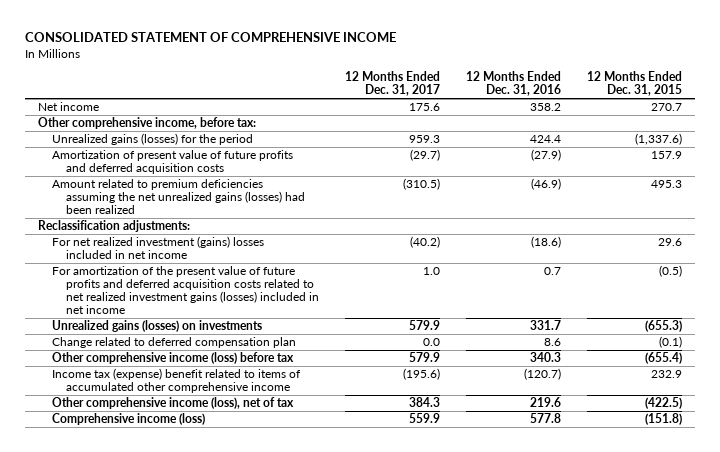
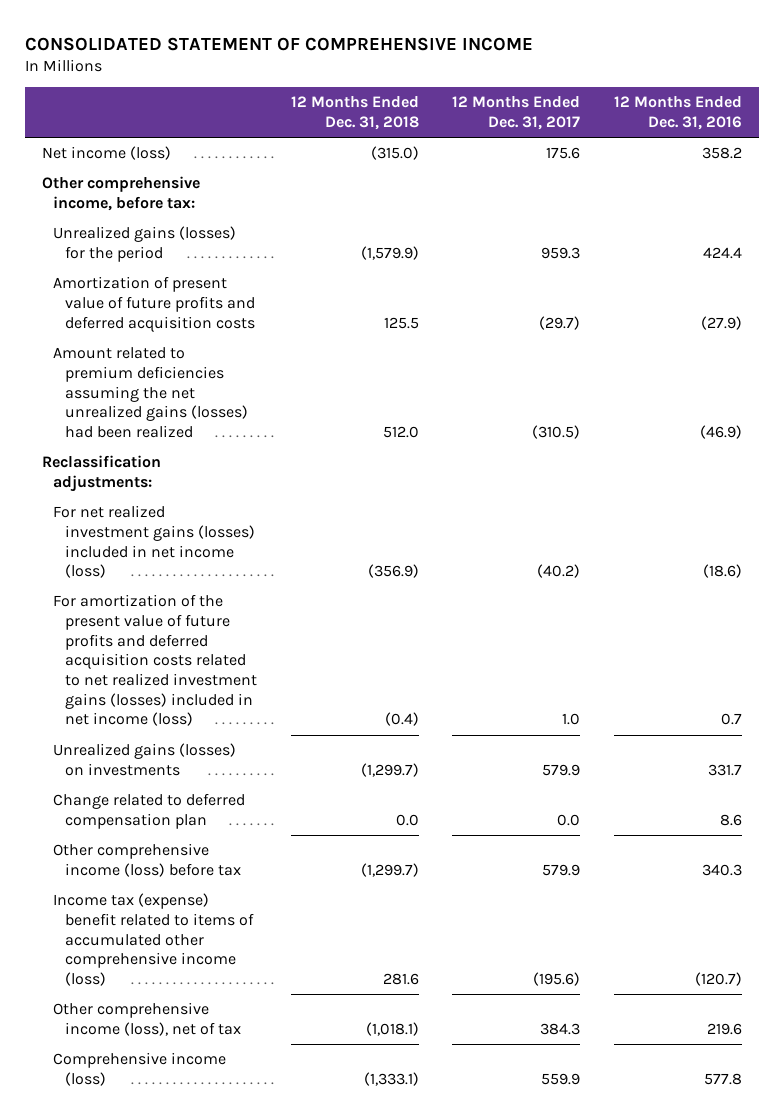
- | 12 Months Ended Dec. 31, 2017 | 12 Months Ended Dec. 31, 2016 | 12 Months Ended Dec. 31, 2015
+ | 12 Months Ended Dec. 31, 2018 | 12 Months Ended Dec. 31, 2017 | 12 Months Ended Dec. 31, 2016
- Net income | 175.6 | 358.2 | 270.7
+ Net income (loss) | (315.0) | 175.6 | 358.2
- For net realized investment (gains) losses included in net income | (40.2) | (18.6) | 29.6
- For amortization of the present value of future profits and deferred acquisition costs related to net realized investment gains (losses) included in net income | 1.0 | 0.7 | (0.5)
+ For net realized investment gains (losses) included in net income (loss) | (356.9) | (40.2) | (18.6)
+ For amortization of the present value of future profits and deferred acquisition costs related to net realized investment gains (losses) included in net income (loss) | (0.4) | 1.0 | 0.7
- Income tax (expense) benefit related to items of accumulated other comprehensive income | (195.6) | (120.7) | 232.9
+ Income tax (expense) benefit related to items of accumulated other comprehensive income (loss) | 281.6 | (195.6) | (120.7)

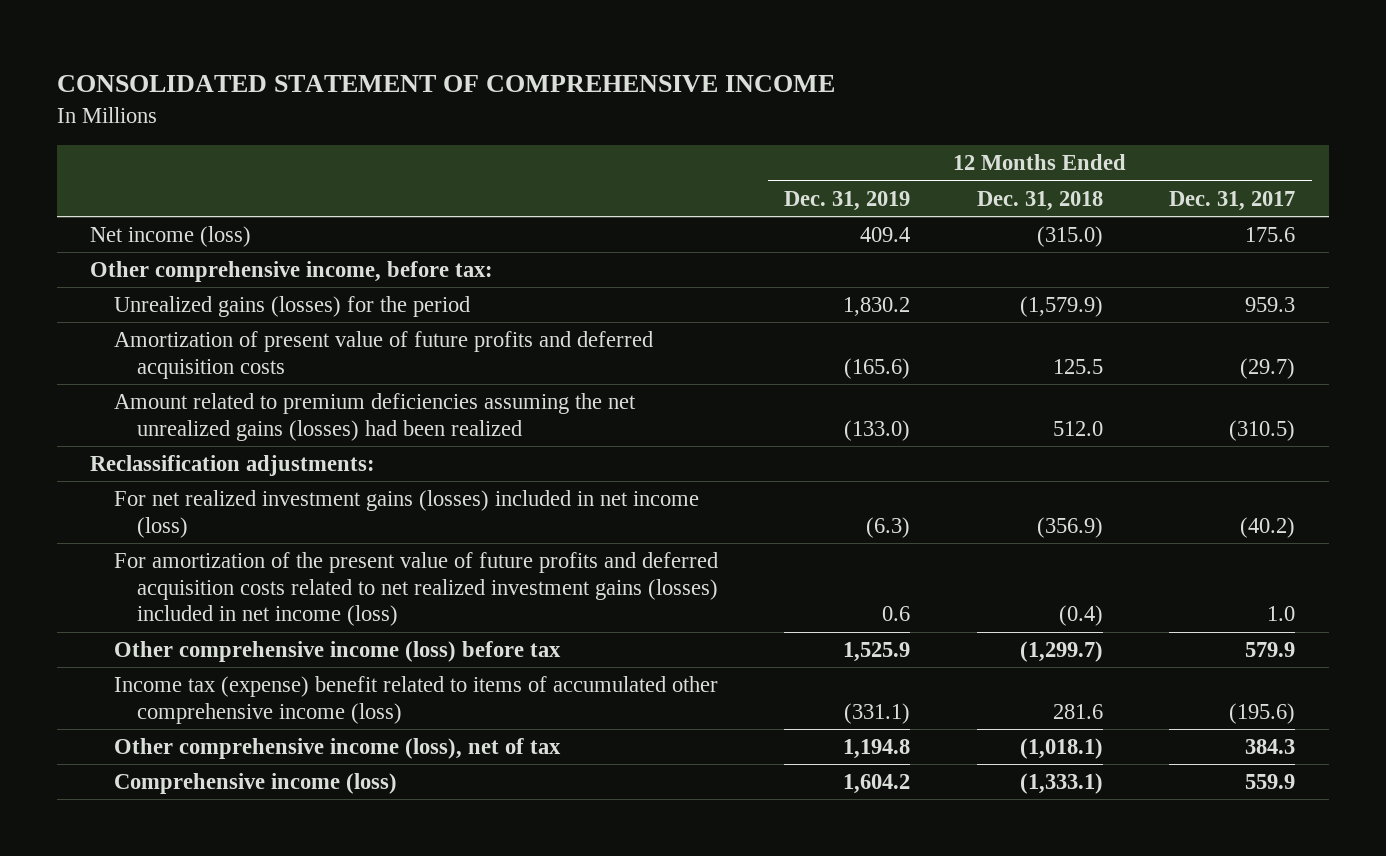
- | 12 Months Ended Dec. 31, 2018 | 12 Months Ended Dec. 31, 2017 | 12 Months Ended Dec. 31, 2016
+ | 12 Months Ended Dec. 31, 2019 | 12 Months Ended Dec. 31, 2018 | 12 Months Ended Dec. 31, 2017
- Unrealized gains (losses) on investments | (1,299.7) | 579.9 | 331.7
- Change related to deferred compensation plan | 0.0 | 0.0 | 8.6

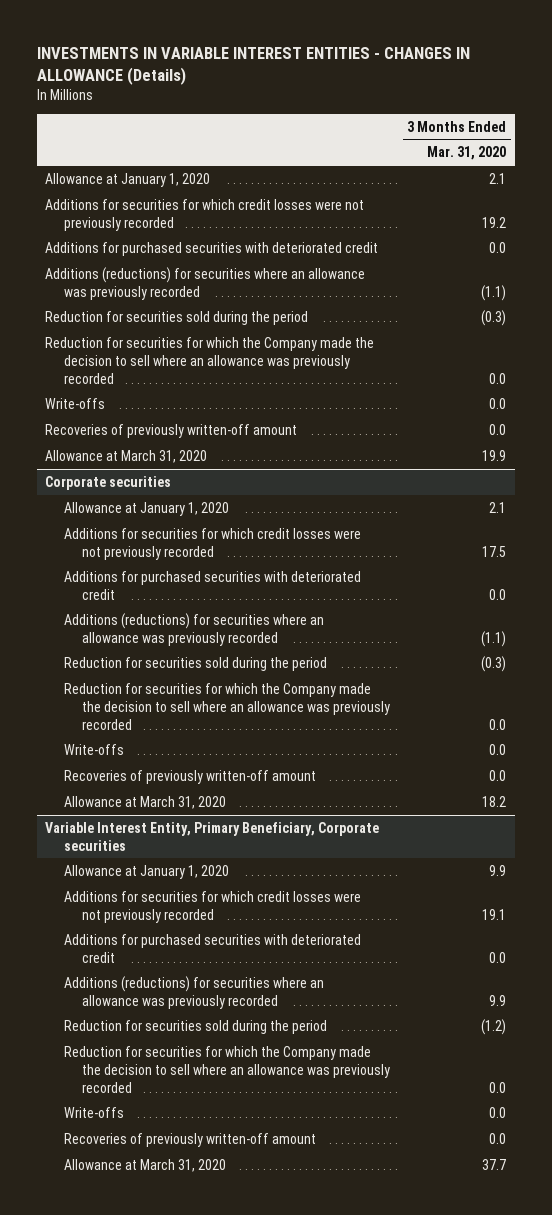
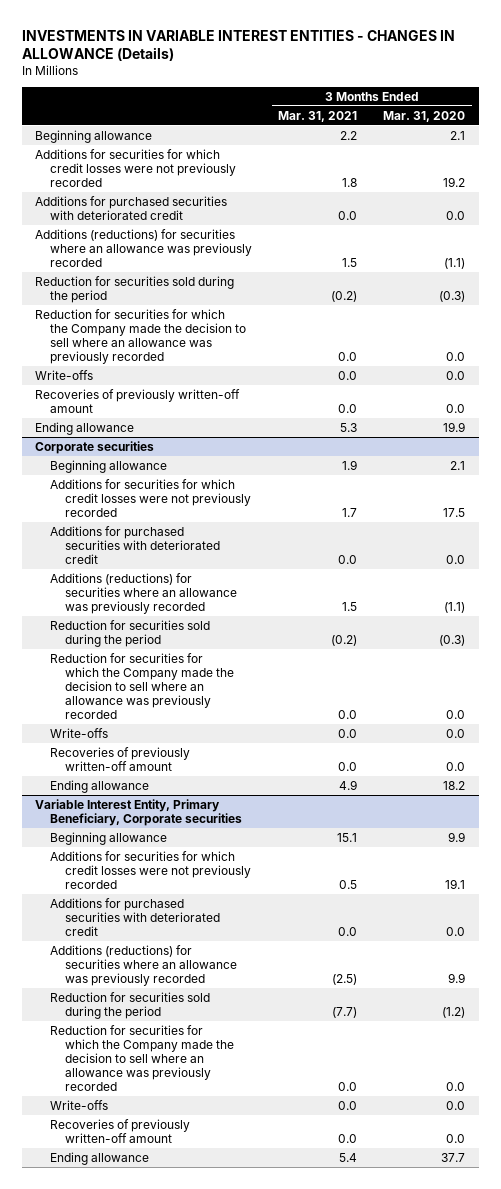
- | 3 Months Ended Mar. 31, 2020
+ | 3 Months Ended Mar. 31, 2021 | 3 Months Ended Mar. 31, 2020
- Allowance at January 1, 2020 | 2.1
+ Beginning allowance | 2.2 | 2.1
- Allowance at March 31, 2020 | 19.9
+ Ending allowance | 5.3 | 19.9
@ Corporate securities
- Allowance at January 1, 2020 | 2.1
+ Beginning allowance | 1.9 | 2.1
- Allowance at March 31, 2020 | 18.2
+ Ending allowance | 4.9 | 18.2
@ Variable Interest Entity, Primary Beneficiary, Corporate securities
- Allowance at January 1, 2020 | 9.9
+ Beginning allowance | 15.1 | 9.9
- Allowance at March 31, 2020 | 37.7
+ Ending allowance | 5.4 | 37.7

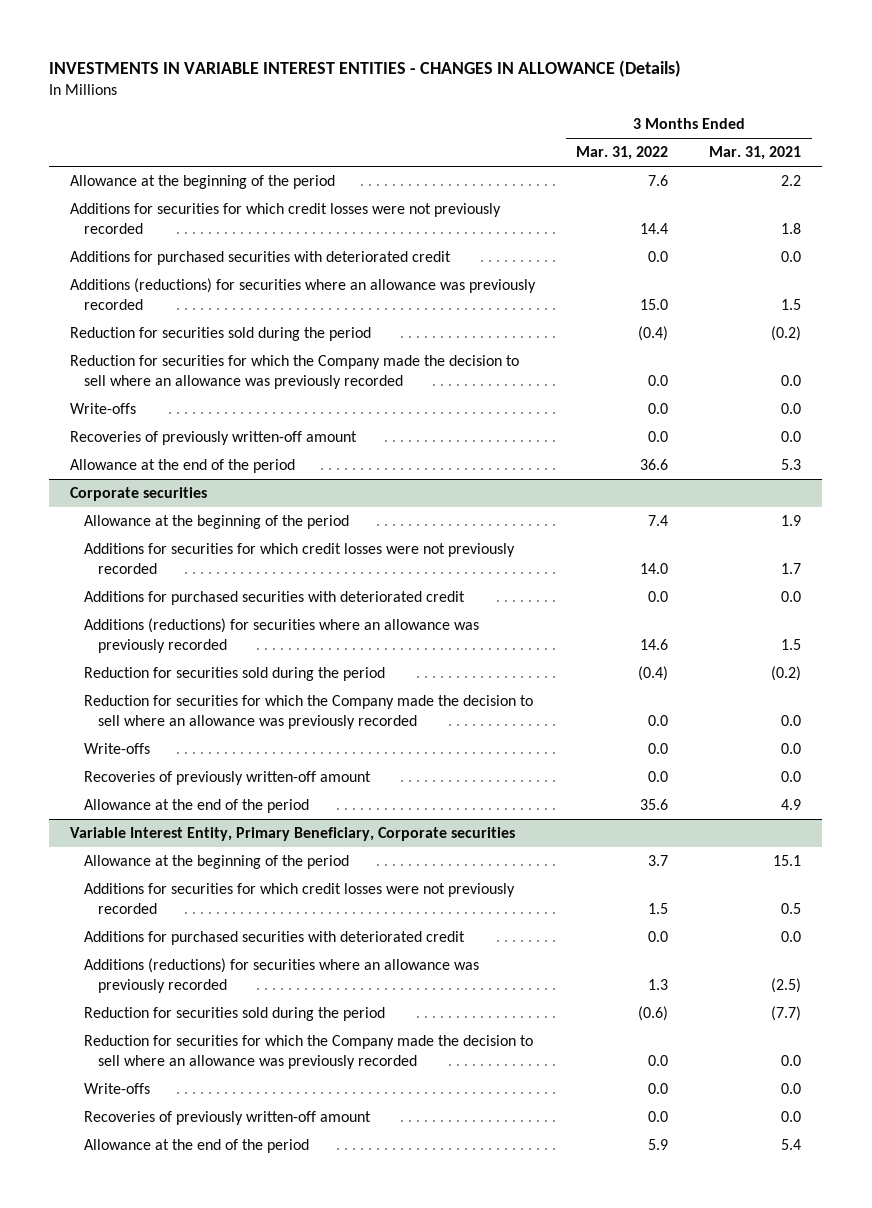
- | 3 Months Ended Mar. 31, 2021 | 3 Months Ended Mar. 31, 2020
+ | 3 Months Ended Mar. 31, 2022 | 3 Months Ended Mar. 31, 2021
- Beginning allowance | 2.2 | 2.1
+ Allowance at the beginning of the period | 7.6 | 2.2
- Ending allowance | 5.3 | 19.9
+ Allowance at the end of the period | 36.6 | 5.3
@ Corporate securities
- Beginning allowance | 1.9 | 2.1
+ Allowance at the beginning of the period | 7.4 | 1.9
- Ending allowance | 4.9 | 18.2
+ Allowance at the end of the period | 35.6 | 4.9
@ Variable Interest Entity, Primary Beneficiary, Corporate securities
- Beginning allowance | 15.1 | 9.9
+ Allowance at the beginning of the period | 3.7 | 15.1
- Ending allowance | 5.4 | 37.7
+ Allowance at the end of the period | 5.9 | 5.4

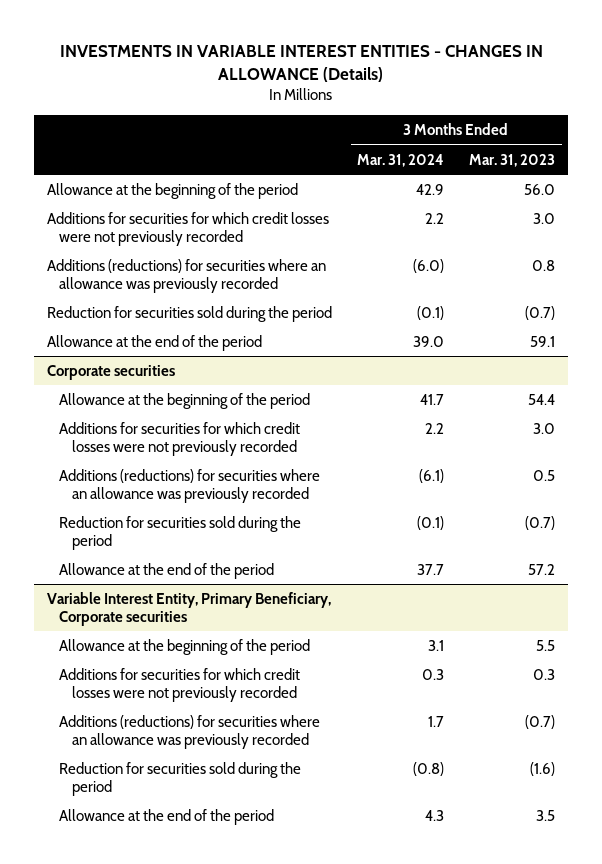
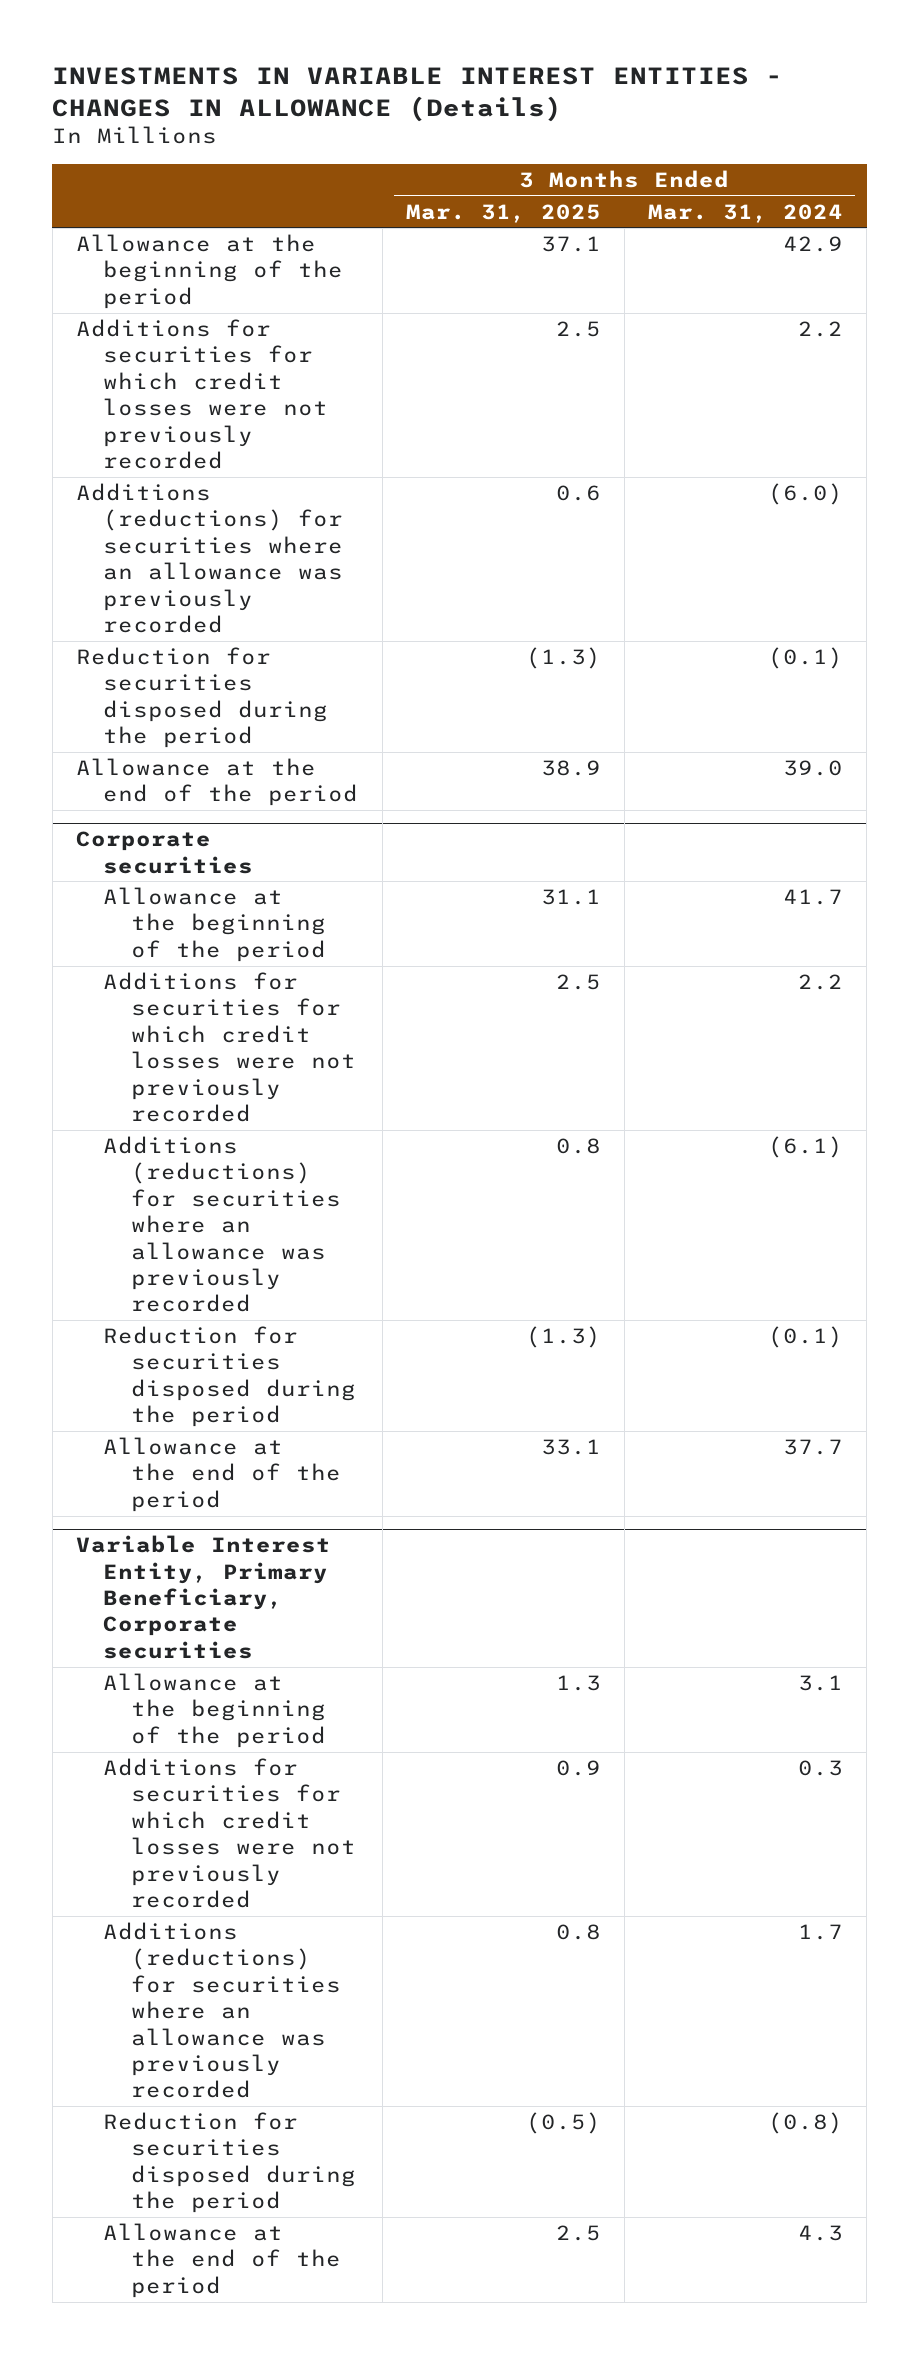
- | 3 Months Ended Mar. 31, 2024 | 3 Months Ended Mar. 31, 2023
+ | 3 Months Ended Mar. 31, 2025 | 3 Months Ended Mar. 31, 2024
- Reduction for securities sold during the period | (0.1) | (0.7)
+ Reduction for securities disposed during the period | (1.3) | (0.1)
@ Corporate securities
- Reduction for securities sold during the period | (0.1) | (0.7)
+ Reduction for securities disposed during the period | (1.3) | (0.1)
@ Variable Interest Entity, Primary Beneficiary, Corporate securities
- Reduction for securities sold during the period | (0.8) | (1.6)
+ Reduction for securities disposed during the period | (0.5) | (0.8)

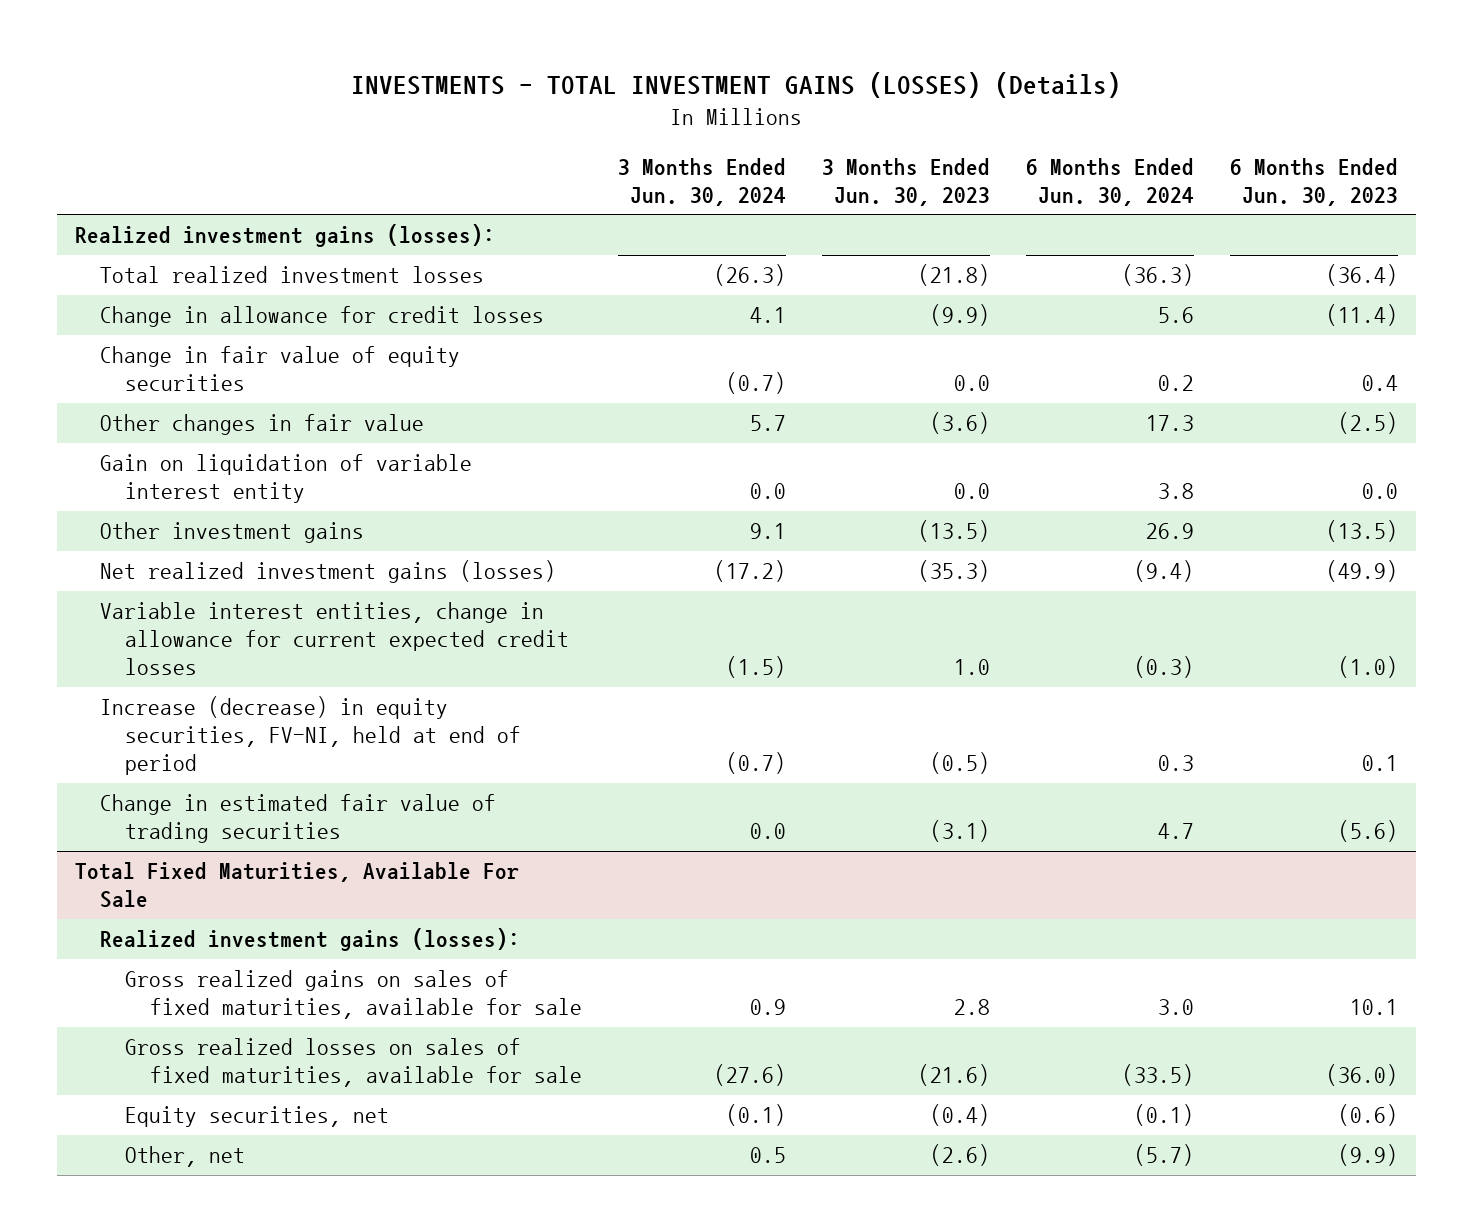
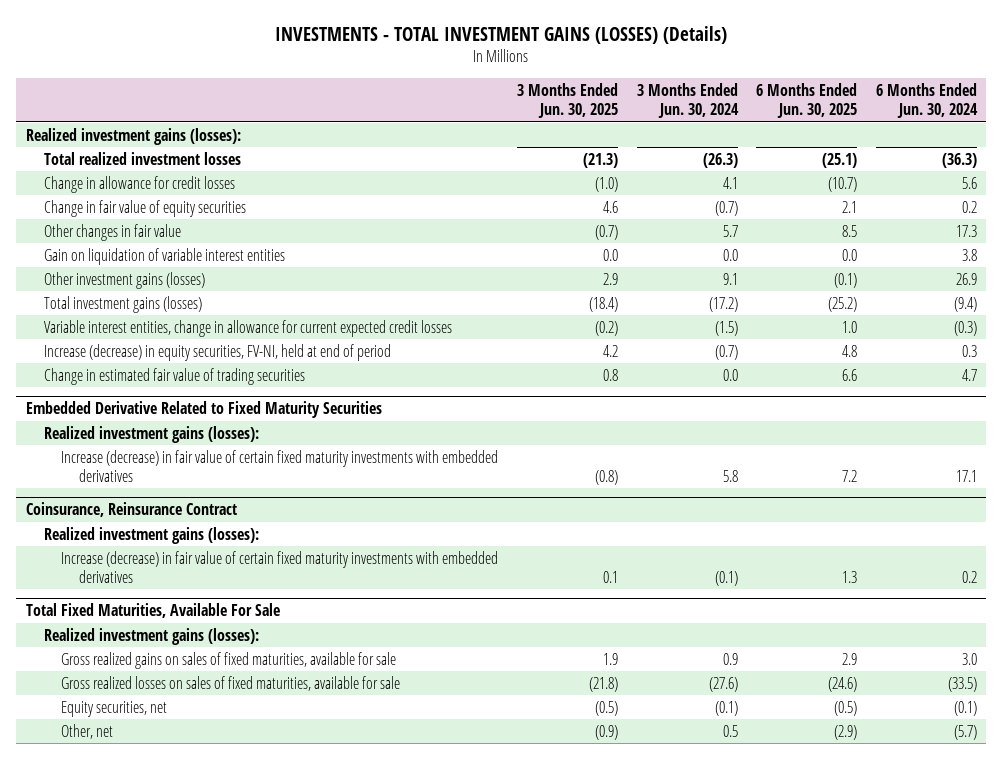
- | 3 Months Ended Jun. 30, 2024 | 3 Months Ended Jun. 30, 2023 | 6 Months Ended Jun. 30, 2024 | 6 Months Ended Jun. 30, 2023
+ | 3 Months Ended Jun. 30, 2025 | 3 Months Ended Jun. 30, 2024 | 6 Months Ended Jun. 30, 2025 | 6 Months Ended Jun. 30, 2024
- Gain on liquidation of variable interest entity | 0.0 | 0.0 | 3.8 | 0.0
- Other investment gains | 9.1 | (13.5) | 26.9 | (13.5)
- Net realized investment gains (losses) | (17.2) | (35.3) | (9.4) | (49.9)
+ Gain on liquidation of variable interest entities | 0.0 | 0.0 | 0.0 | 3.8
+ Other investment gains (losses) | 2.9 | 9.1 | (0.1) | 26.9
+ Total investment gains (losses) | (18.4) | (17.2) | (25.2) | (9.4)
+ Embedded Derivative Related to Fixed Maturity Securities
+ Realized investment gains (losses):
+ Increase (decrease) in fair value of certain fixed maturity investments with embedded derivatives | (0.8) | 5.8 | 7.2 | 17.1
+ Coinsurance, Reinsurance Contract
+ Realized investment gains (losses):
+ Increase (decrease) in fair value of certain fixed maturity investments with embedded derivatives | 0.1 | (0.1) | 1.3 | 0.2

